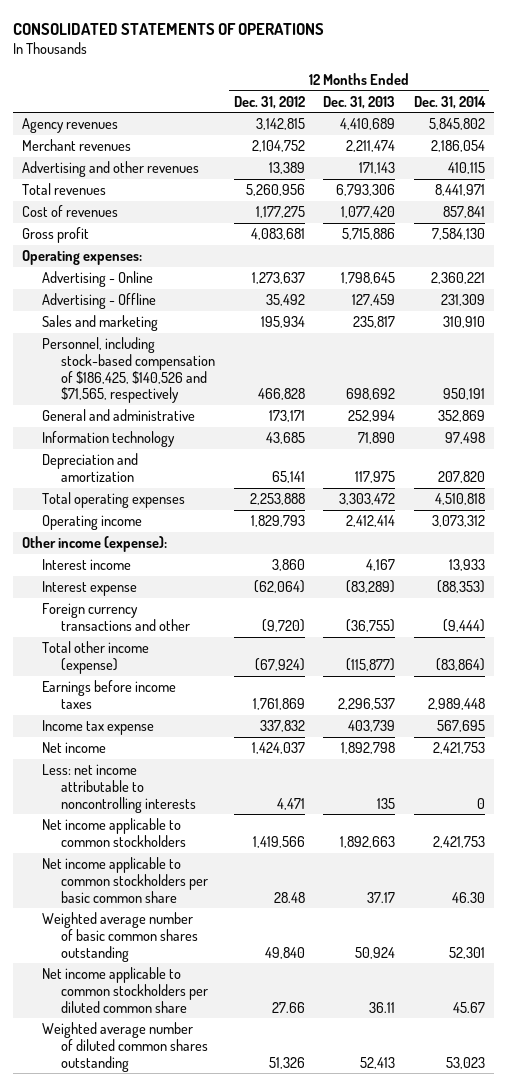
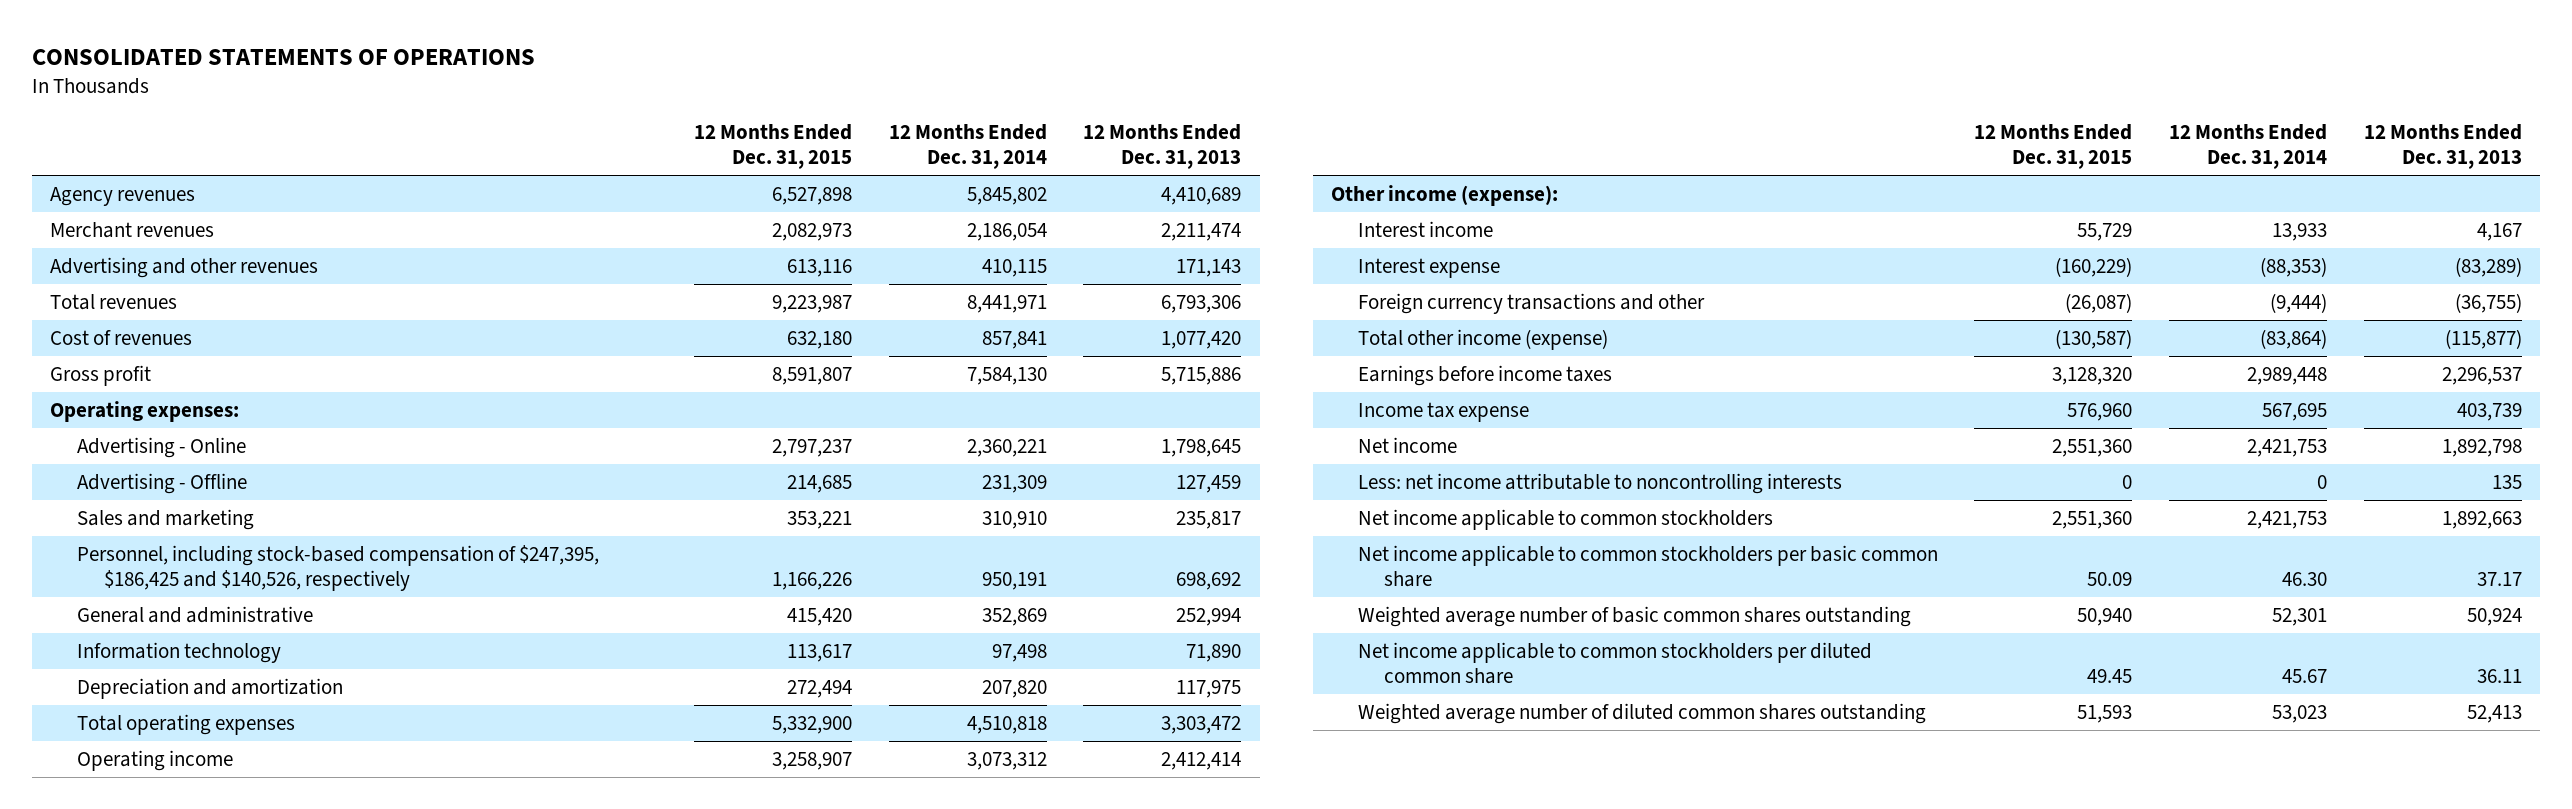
- | 12 Months Ended Dec. 31, 2012 | 12 Months Ended Dec. 31, 2013 | 12 Months Ended Dec. 31, 2014
+ | 12 Months Ended Dec. 31, 2015 | 12 Months Ended Dec. 31, 2014 | 12 Months Ended Dec. 31, 2013
- Personnel, including stock-based compensation of $186,425, $140,526 and $71,565, respectively | 466,828 | 698,692 | 950,191
+ Personnel, including stock-based compensation of $247,395, $186,425 and $140,526, respectively | 1,166,226 | 950,191 | 698,692

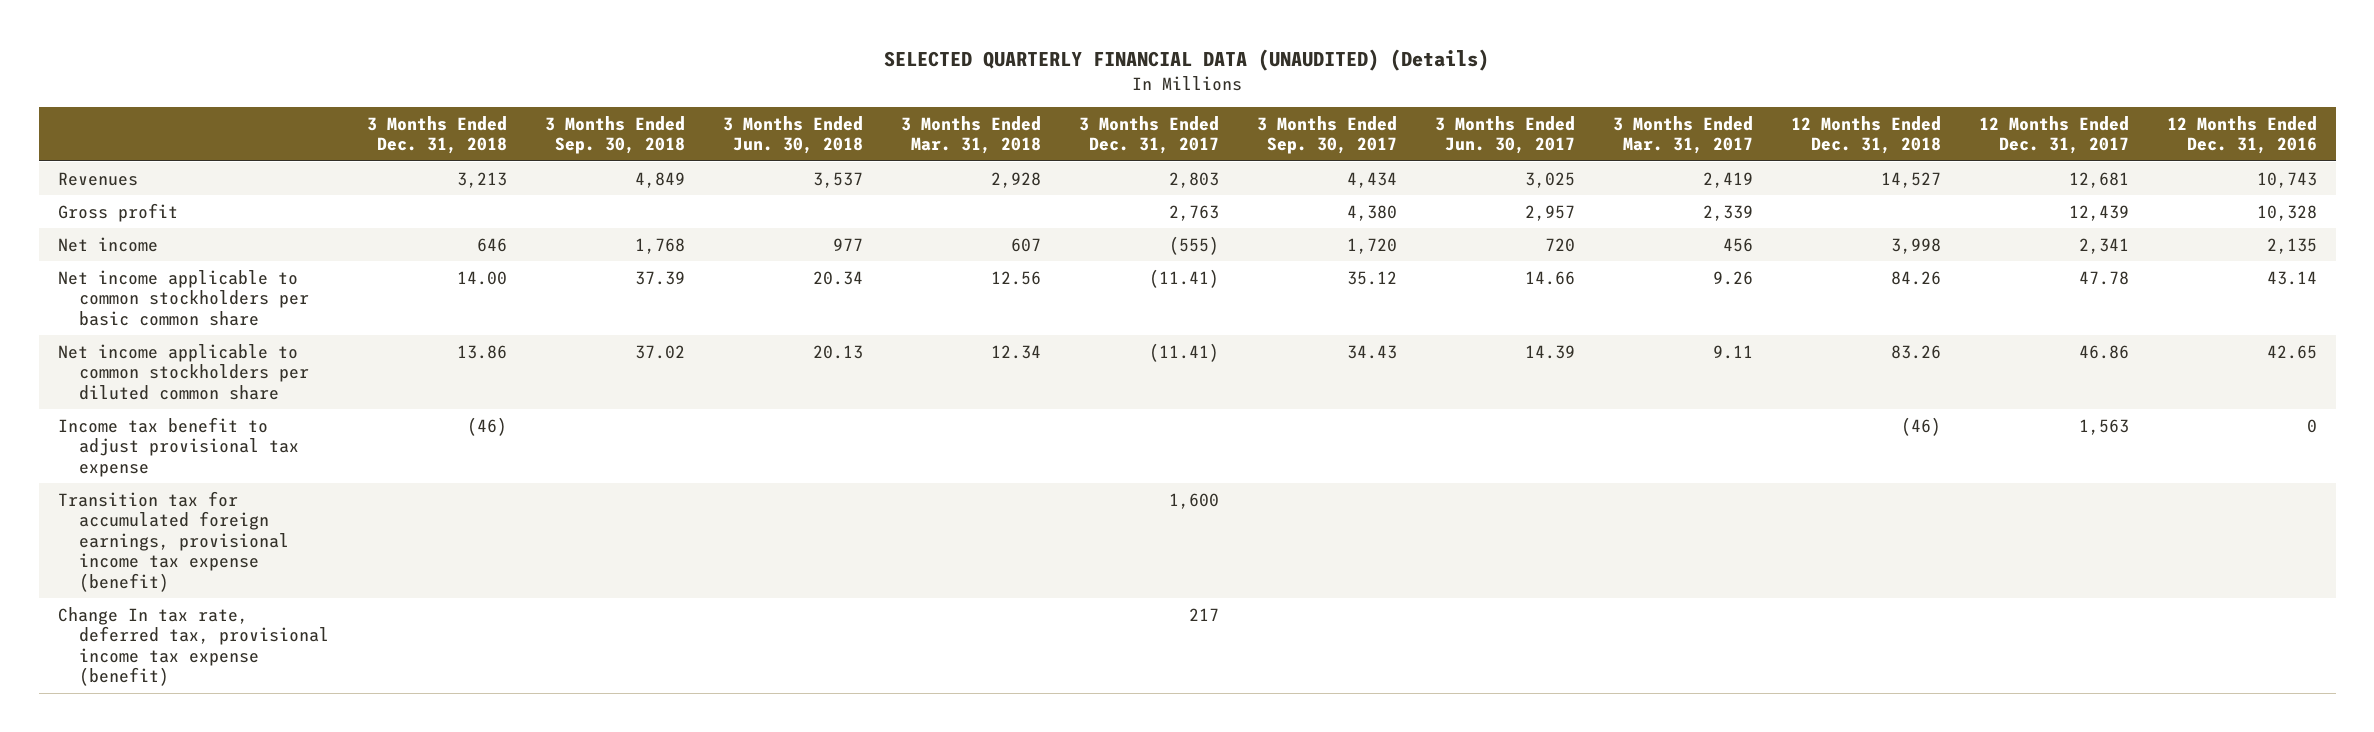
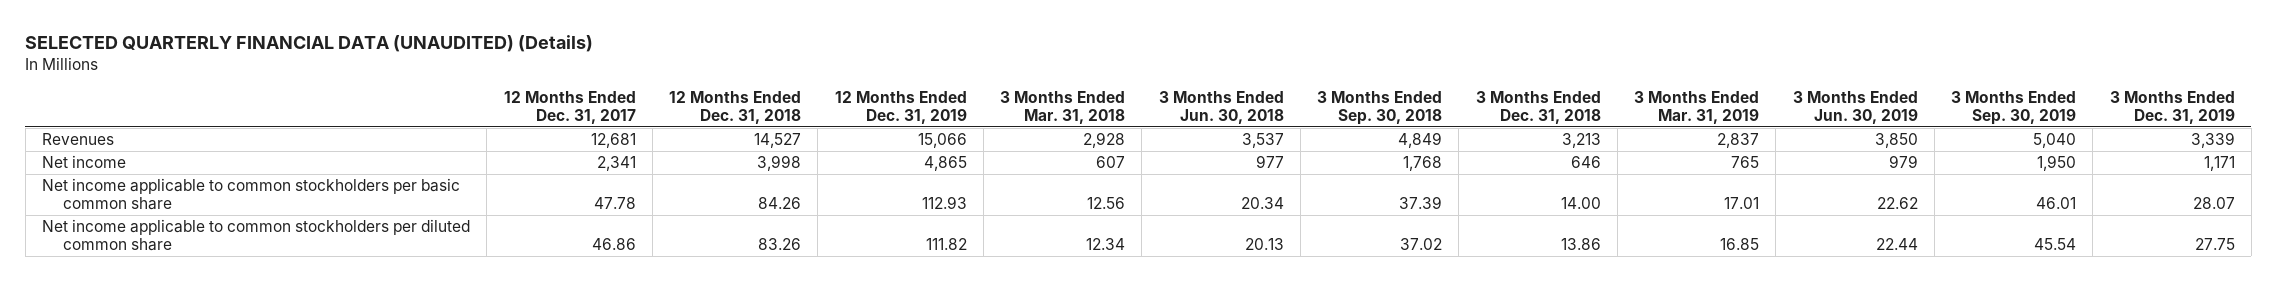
- | 3 Months Ended Dec. 31, 2018 | 3 Months Ended Sep. 30, 2018 | 3 Months Ended Jun. 30, 2018 | 3 Months Ended Mar. 31, 2018 | 3 Months Ended Dec. 31, 2017 | 3 Months Ended Sep. 30, 2017 | 3 Months Ended Jun. 30, 2017 | 3 Months Ended Mar. 31, 2017 | 12 Months Ended Dec. 31, 2018 | 12 Months Ended Dec. 31, 2017 | 12 Months Ended Dec. 31, 2016
+ | 12 Months Ended Dec. 31, 2017 | 12 Months Ended Dec. 31, 2018 | 12 Months Ended Dec. 31, 2019 | 3 Months Ended Mar. 31, 2018 | 3 Months Ended Jun. 30, 2018 | 3 Months Ended Sep. 30, 2018 | 3 Months Ended Dec. 31, 2018 | 3 Months Ended Mar. 31, 2019 | 3 Months Ended Jun. 30, 2019 | 3 Months Ended Sep. 30, 2019 | 3 Months Ended Dec. 31, 2019
- Gross profit | | | | | 2,763 | 4,380 | 2,957 | 2,339 | | 12,439 | 10,328
- Income tax benefit to adjust provisional tax expense | (46) | | | | | | | | (46) | 1,563 | 0
- Transition tax for accumulated foreign earnings, provisional income tax expense (benefit) | | | | | 1,600 | | | | | |
- Change In tax rate, deferred tax, provisional income tax expense (benefit) | | | | | 217 | | | | | |

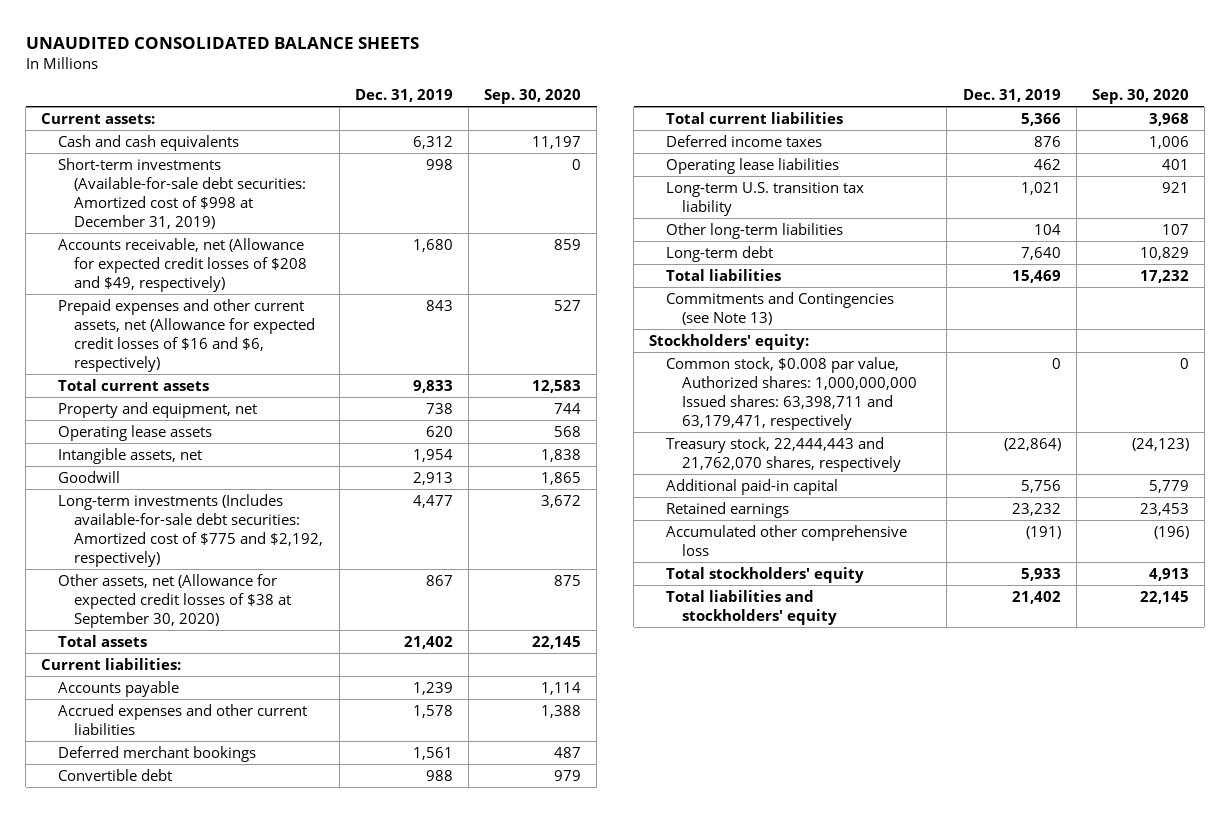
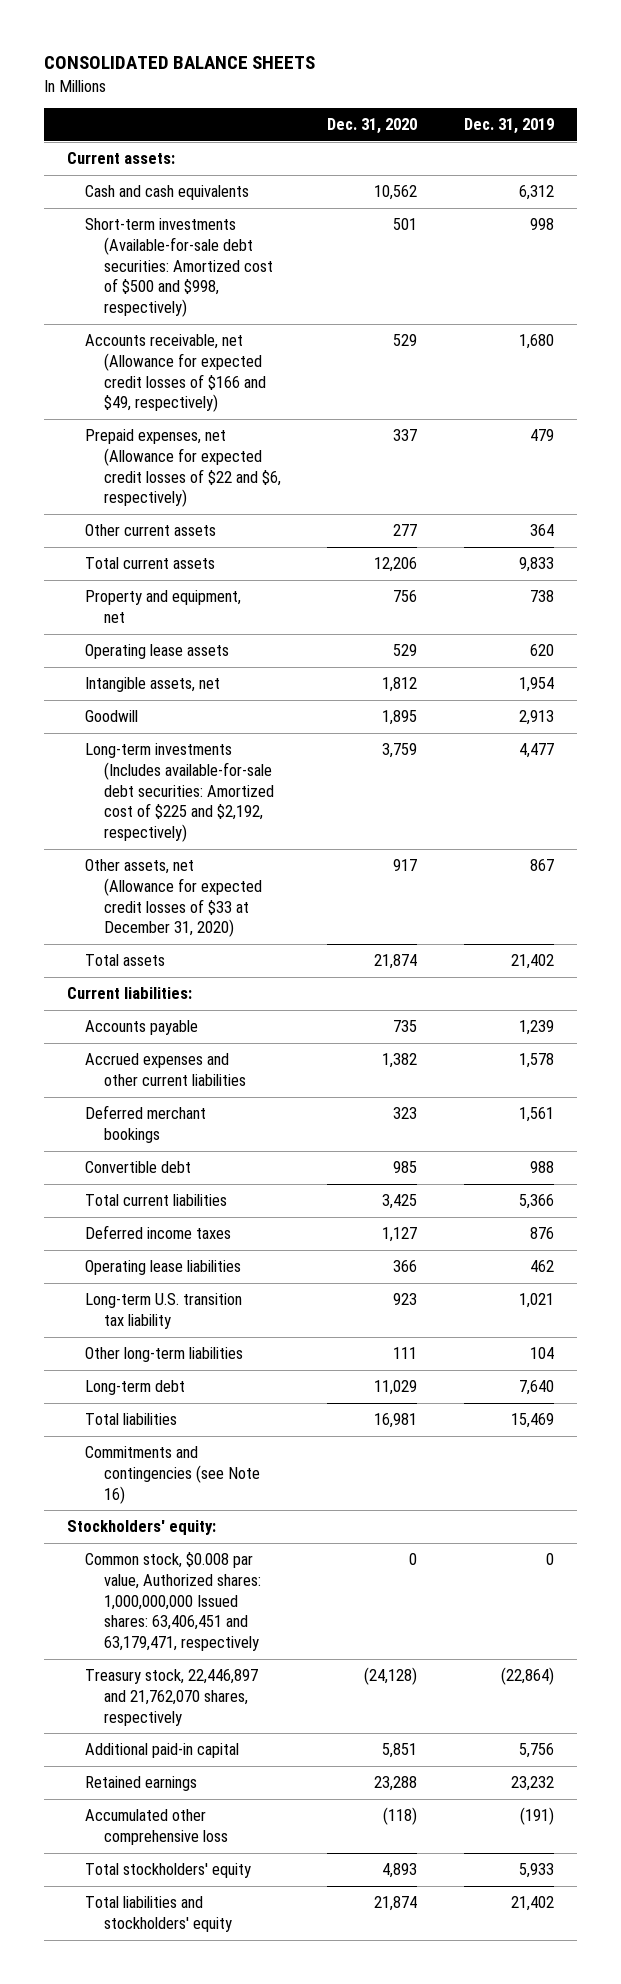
- UNAUDITED CONSOLIDATED BALANCE SHEETS
+ CONSOLIDATED BALANCE SHEETS
- | Dec. 31, 2019 | Sep. 30, 2020
+ | Dec. 31, 2020 | Dec. 31, 2019
- Short-term investments (Available-for-sale debt securities: Amortized cost of $998 at December 31, 2019) | 998 | 0
- Accounts receivable, net (Allowance for expected credit losses of $208 and $49, respectively) | 1,680 | 859
- Prepaid expenses and other current assets, net (Allowance for expected credit losses of $16 and $6, respectively) | 843 | 527
+ Short-term investments (Available-for-sale debt securities: Amortized cost of $500 and $998, respectively) | 501 | 998
+ Accounts receivable, net (Allowance for expected credit losses of $166 and $49, respectively) | 529 | 1,680
+ Prepaid expenses, net (Allowance for expected credit losses of $22 and $6, respectively) | 337 | 479
+ Other current assets | 277 | 364
- Long-term investments (Includes available-for-sale debt securities: Amortized cost of $775 and $2,192, respectively) | 4,477 | 3,672
- Other assets, net (Allowance for expected credit losses of $38 at September 30, 2020) | 867 | 875
+ Long-term investments (Includes available-for-sale debt securities: Amortized cost of $225 and $2,192, respectively) | 3,759 | 4,477
+ Other assets, net (Allowance for expected credit losses of $33 at December 31, 2020) | 917 | 867
- Commitments and Contingencies (see Note 13)
+ Commitments and contingencies (see Note 16)
- Common stock, $0.008 par value, Authorized shares: 1,000,000,000 Issued shares: 63,398,711 and 63,179,471, respectively | 0 | 0
- Treasury stock, 22,444,443 and 21,762,070 shares, respectively | (22,864) | (24,123)
+ Common stock, $0.008 par value, Authorized shares: 1,000,000,000 Issued shares: 63,406,451 and 63,179,471, respectively | 0 | 0
+ Treasury stock, 22,446,897 and 21,762,070 shares, respectively | (24,128) | (22,864)

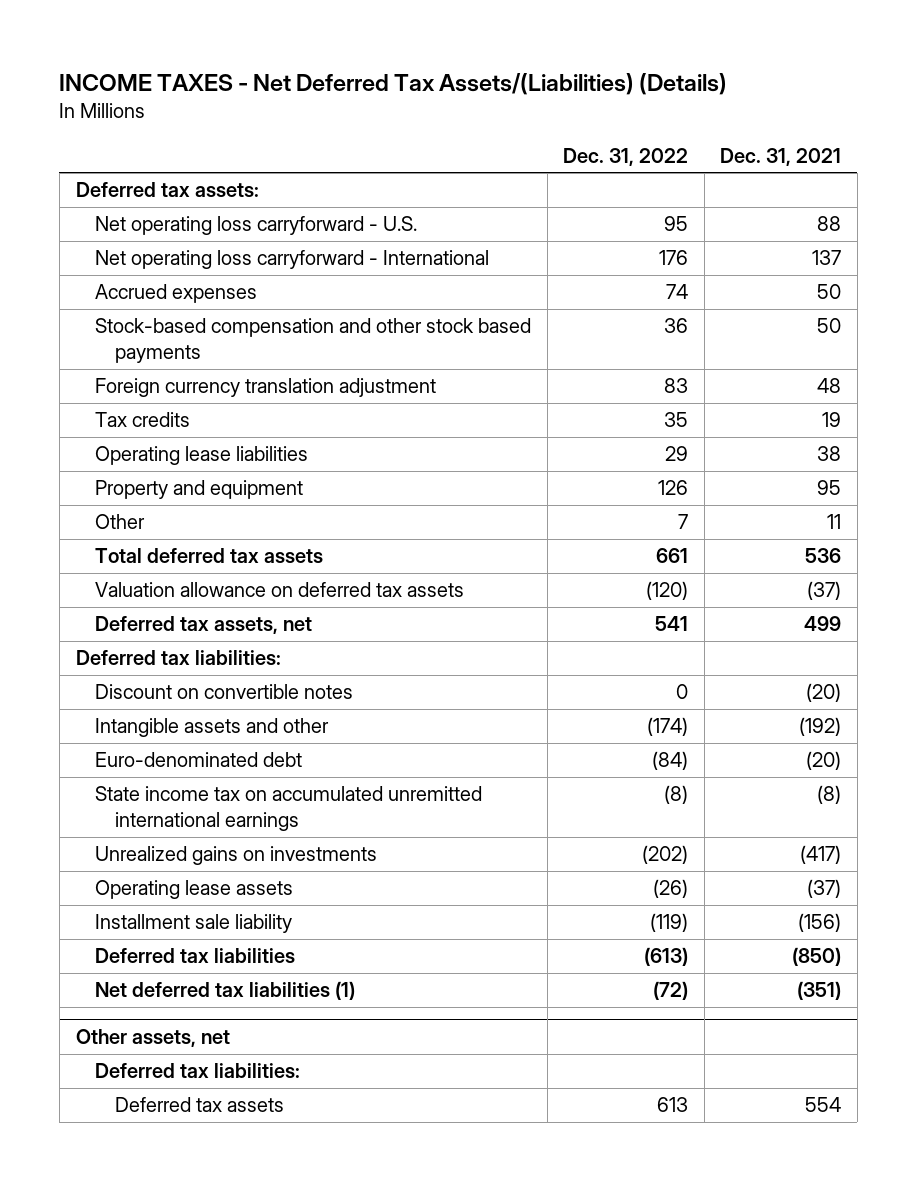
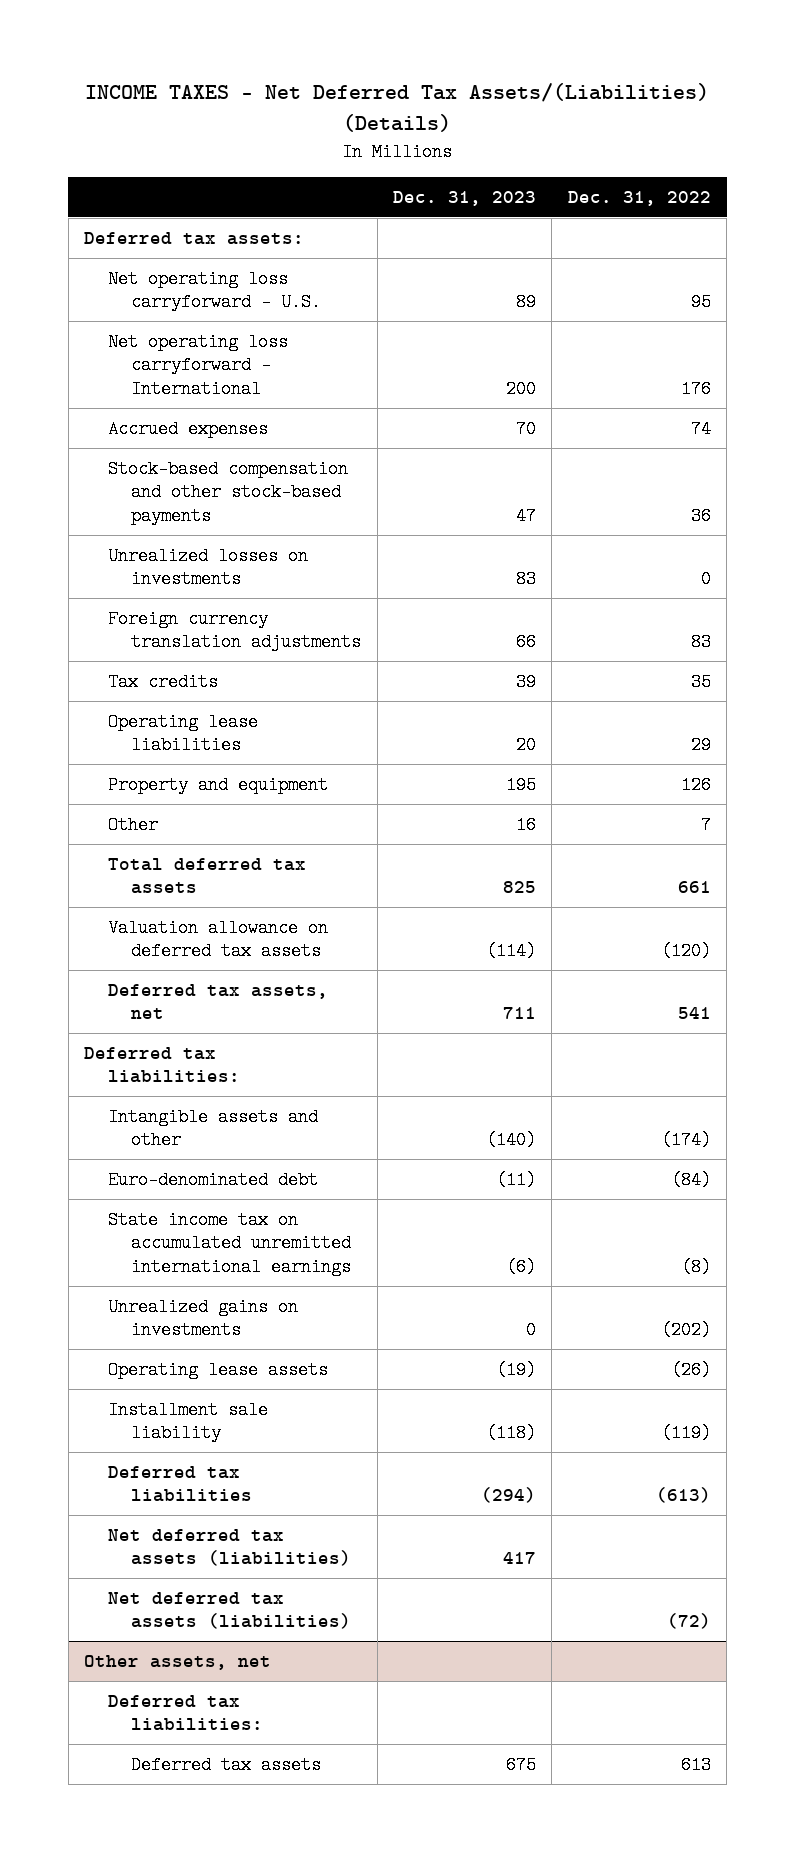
- | Dec. 31, 2022 | Dec. 31, 2021
+ | Dec. 31, 2023 | Dec. 31, 2022
- Stock-based compensation and other stock based payments | 36 | 50
- Foreign currency translation adjustment | 83 | 48
+ Stock-based compensation and other stock-based payments | 47 | 36
+ Unrealized losses on investments | 83 | 0
+ Foreign currency translation adjustments | 66 | 83
- Discount on convertible notes | 0 | (20)
- Net deferred tax liabilities (1) | (72) | (351)
+ Net deferred tax assets (liabilities) | 417 |
+ Net deferred tax assets (liabilities) | | (72)

